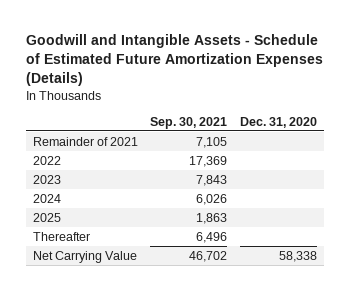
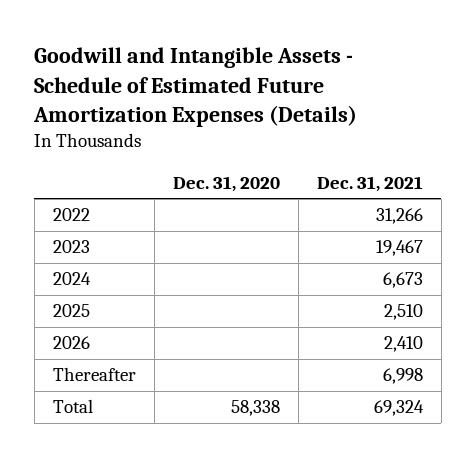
- | Sep. 30, 2021 | Dec. 31, 2020
+ | Dec. 31, 2020 | Dec. 31, 2021
- Remainder of 2021 | 7,105 |
+ 2026 | | 2,410
- Net Carrying Value | 46,702 | 58,338
+ Total | 58,338 | 69,324

